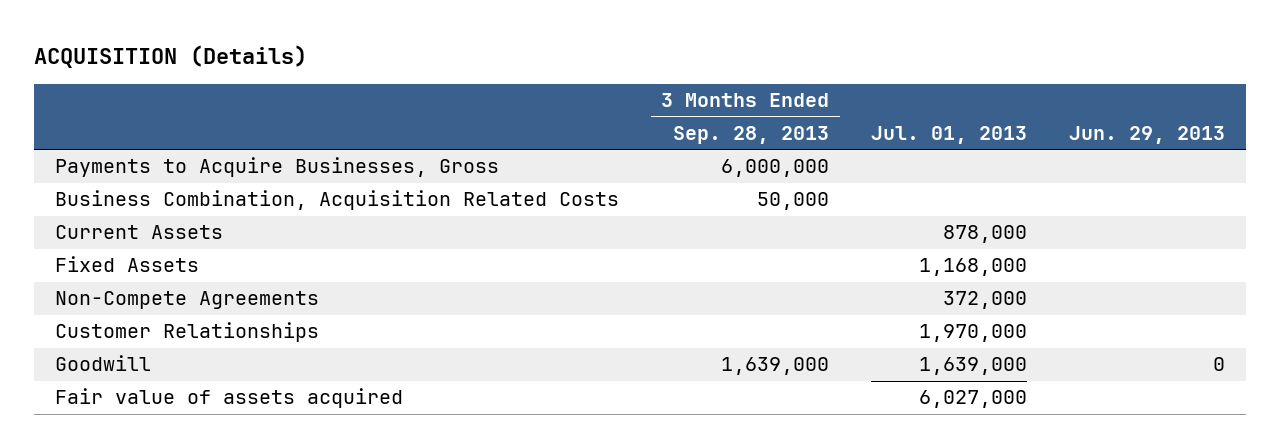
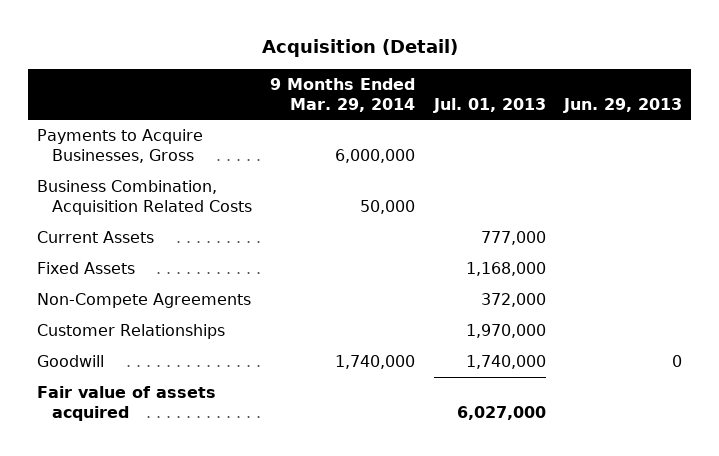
- ACQUISITION (Details)
+ Acquisition (Detail)
- | 3 Months Ended Sep. 28, 2013 | Jul. 01, 2013 | Jun. 29, 2013
+ | 9 Months Ended Mar. 29, 2014 | Jul. 01, 2013 | Jun. 29, 2013
- Current Assets | | 878,000 |
+ Current Assets | | 777,000 |
- Goodwill | 1,639,000 | 1,639,000 | 0
+ Goodwill | 1,740,000 | 1,740,000 | 0

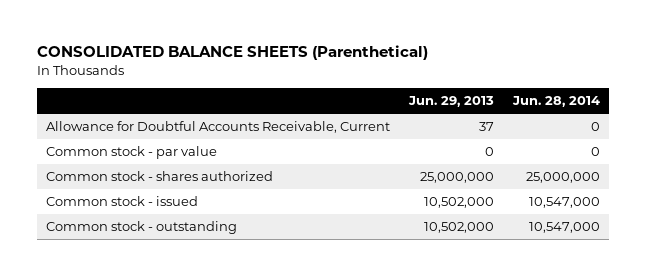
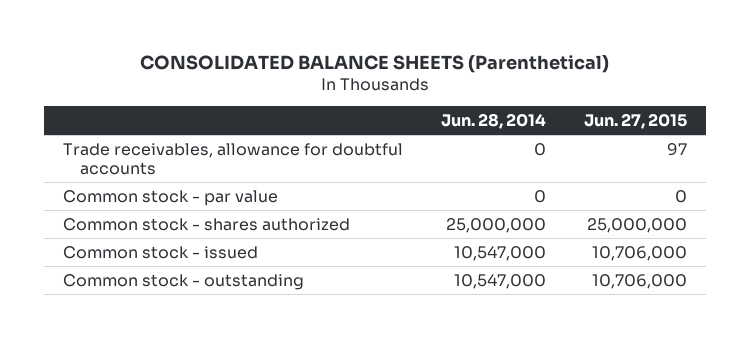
- | Jun. 29, 2013 | Jun. 28, 2014
+ | Jun. 28, 2014 | Jun. 27, 2015
- Allowance for Doubtful Accounts Receivable, Current | 37 | 0
+ Trade receivables, allowance for doubtful accounts | 0 | 97

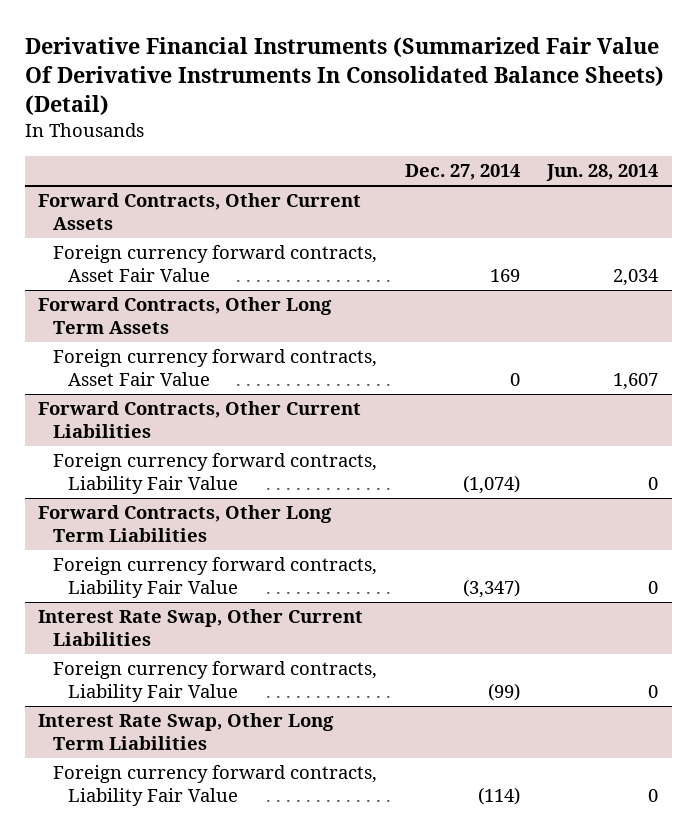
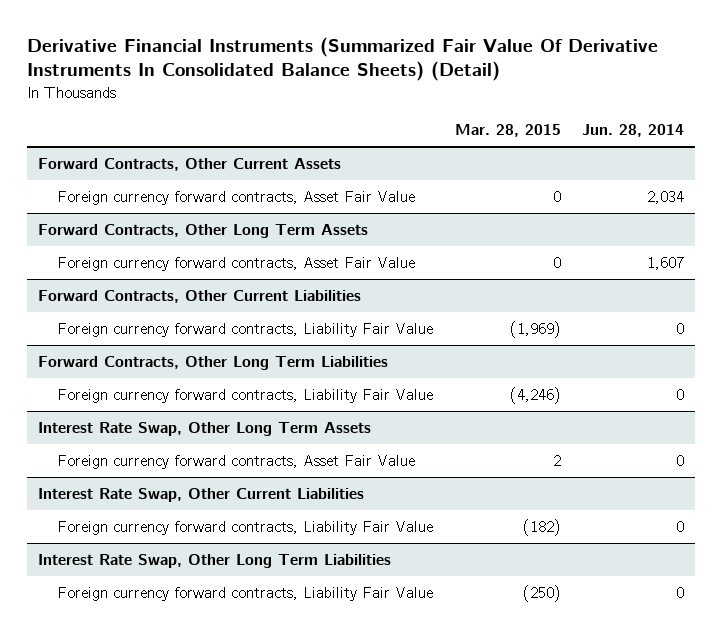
- | Dec. 27, 2014 | Jun. 28, 2014
+ | Mar. 28, 2015 | Jun. 28, 2014
+ Interest Rate Swap, Other Long Term Assets
+ Foreign currency forward contracts, Asset Fair Value | 2 | 0

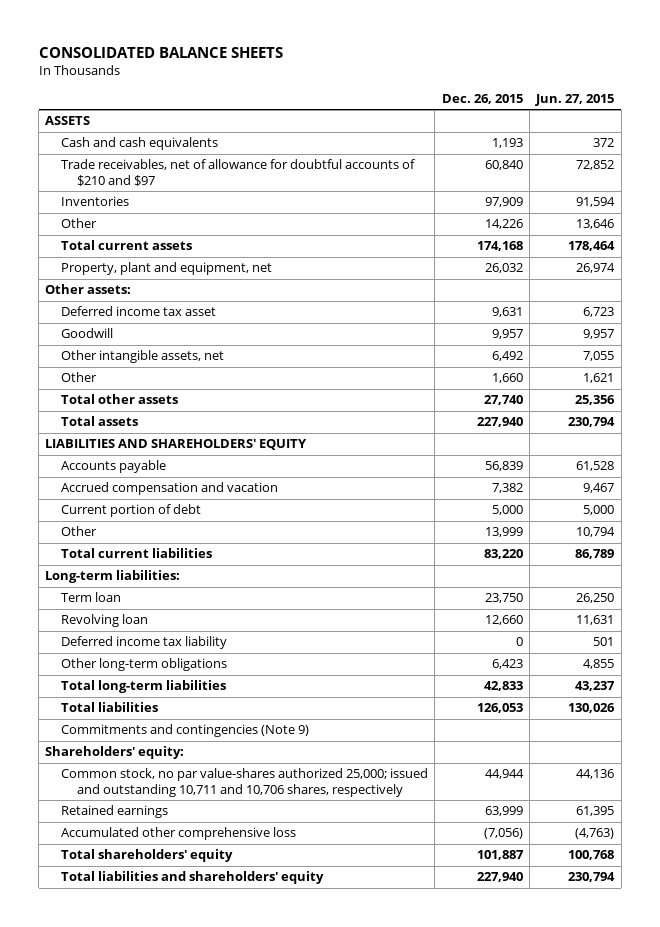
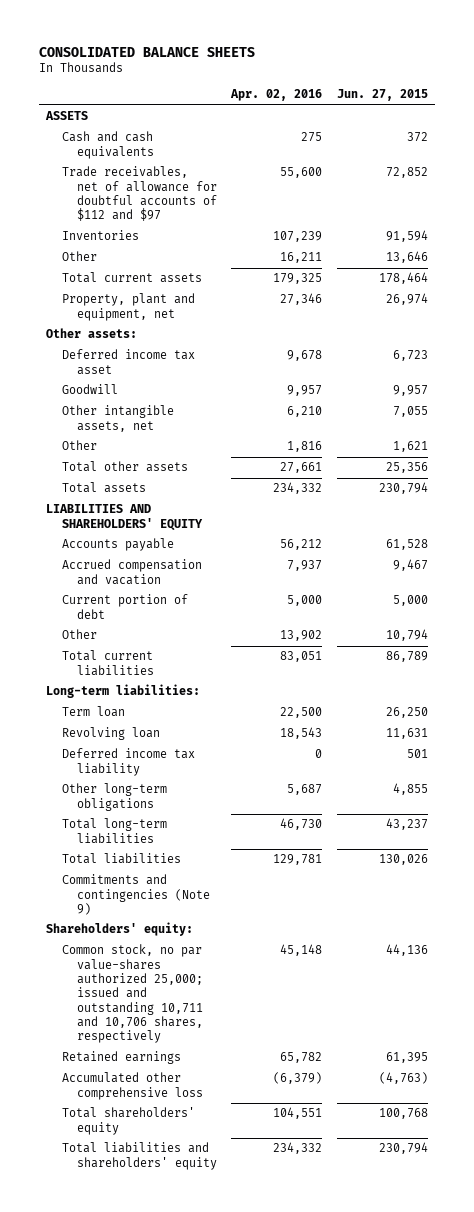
- | Dec. 26, 2015 | Jun. 27, 2015
+ | Apr. 02, 2016 | Jun. 27, 2015
- Trade receivables, net of allowance for doubtful accounts of $210 and $97 | 60,840 | 72,852
+ Trade receivables, net of allowance for doubtful accounts of $112 and $97 | 55,600 | 72,852

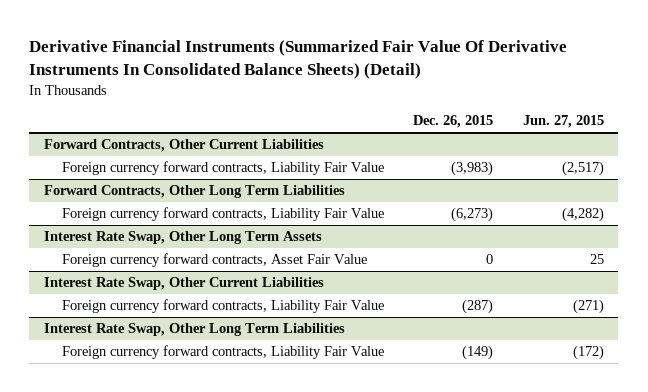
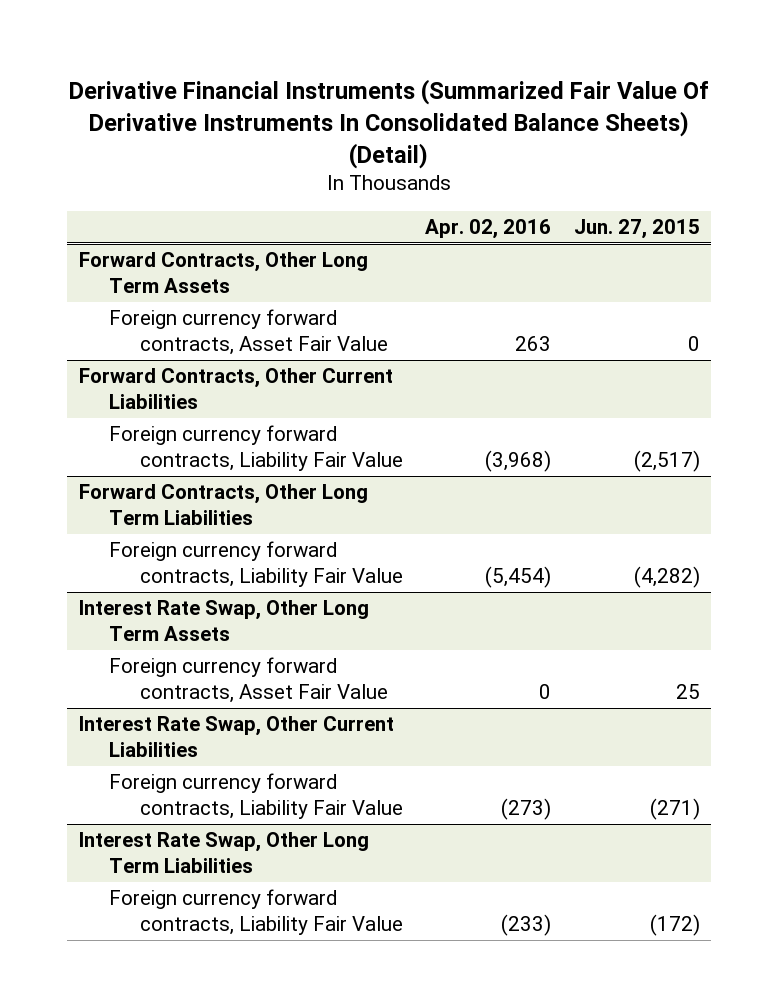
- | Dec. 26, 2015 | Jun. 27, 2015
+ | Apr. 02, 2016 | Jun. 27, 2015
+ Forward Contracts, Other Long Term Assets
+ Foreign currency forward contracts, Asset Fair Value | 263 | 0

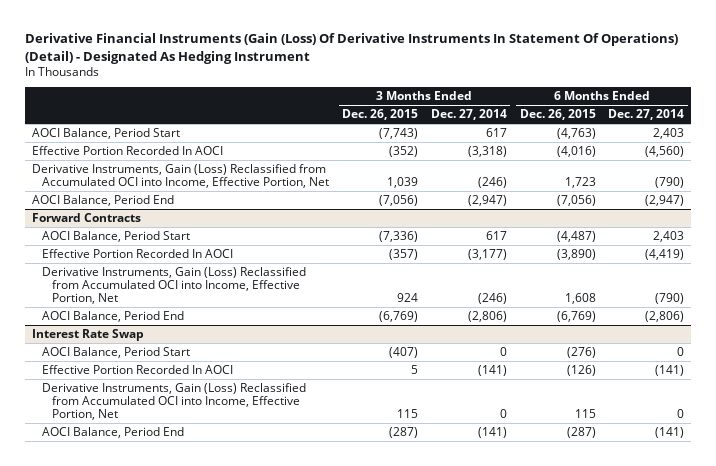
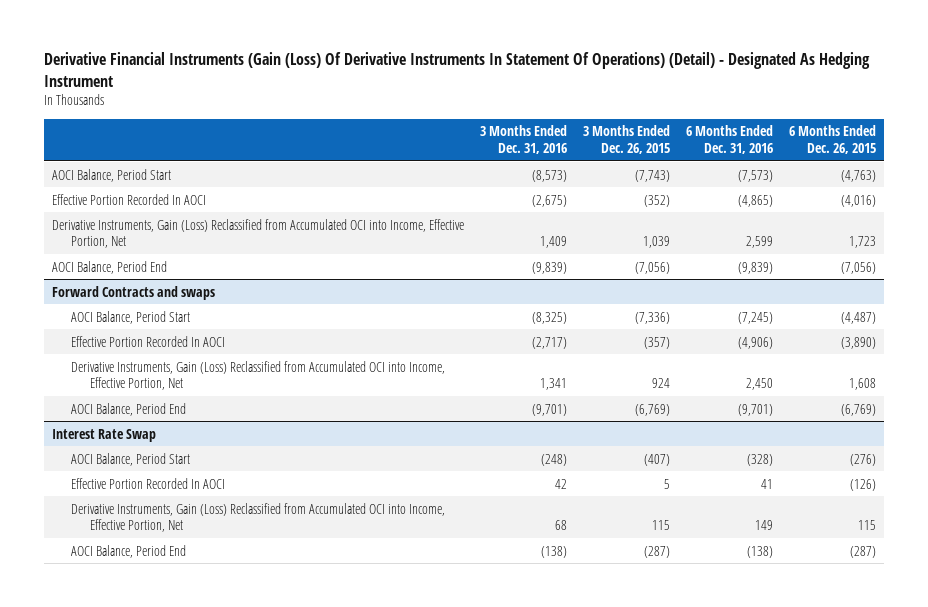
- | 3 Months Ended Dec. 26, 2015 | 3 Months Ended Dec. 27, 2014 | 6 Months Ended Dec. 26, 2015 | 6 Months Ended Dec. 27, 2014
+ | 3 Months Ended Dec. 31, 2016 | 3 Months Ended Dec. 26, 2015 | 6 Months Ended Dec. 31, 2016 | 6 Months Ended Dec. 26, 2015
- Forward Contracts
+ Forward Contracts and swaps

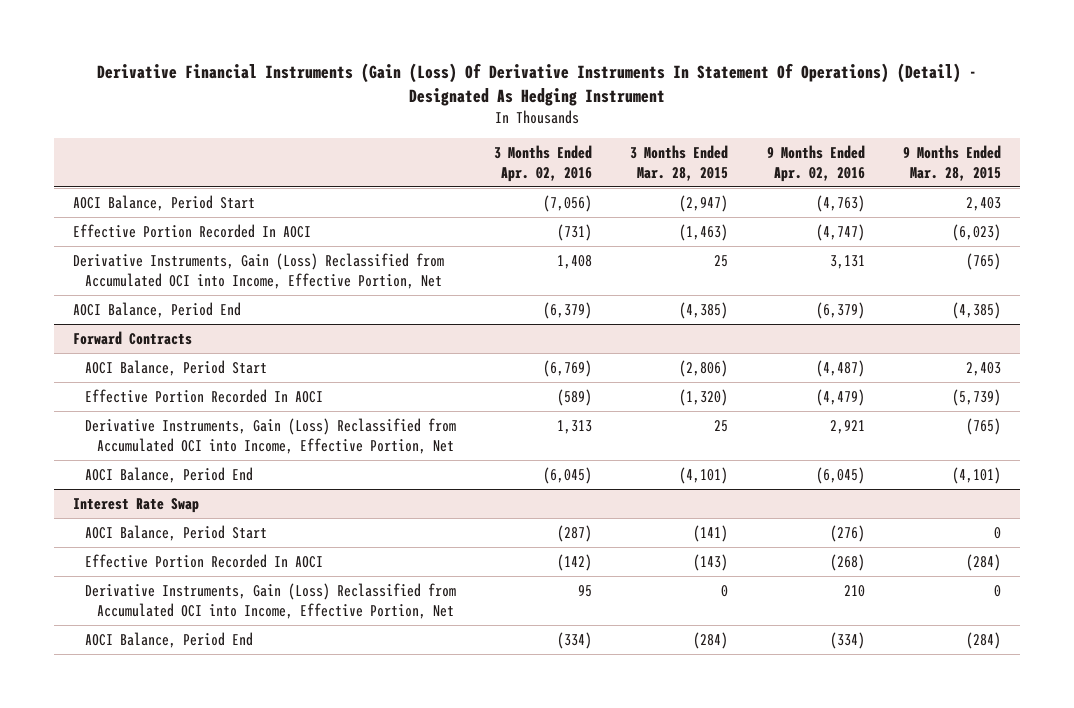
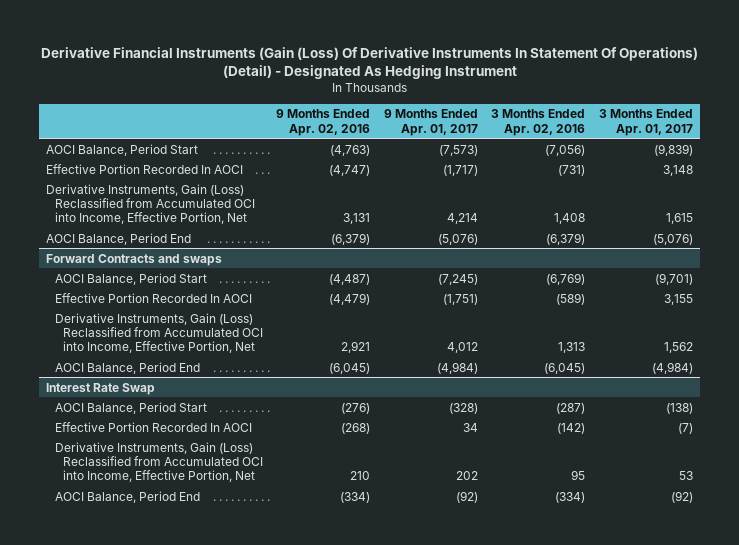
- | 3 Months Ended Apr. 02, 2016 | 3 Months Ended Mar. 28, 2015 | 9 Months Ended Apr. 02, 2016 | 9 Months Ended Mar. 28, 2015
+ | 9 Months Ended Apr. 02, 2016 | 9 Months Ended Apr. 01, 2017 | 3 Months Ended Apr. 02, 2016 | 3 Months Ended Apr. 01, 2017
- Forward Contracts
+ Forward Contracts and swaps

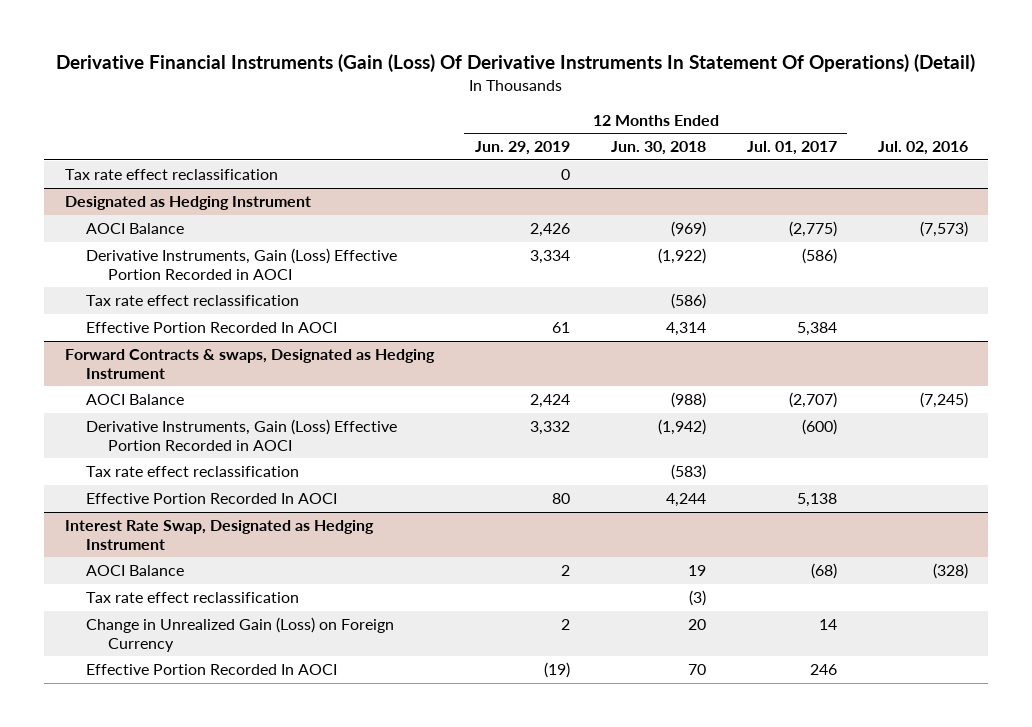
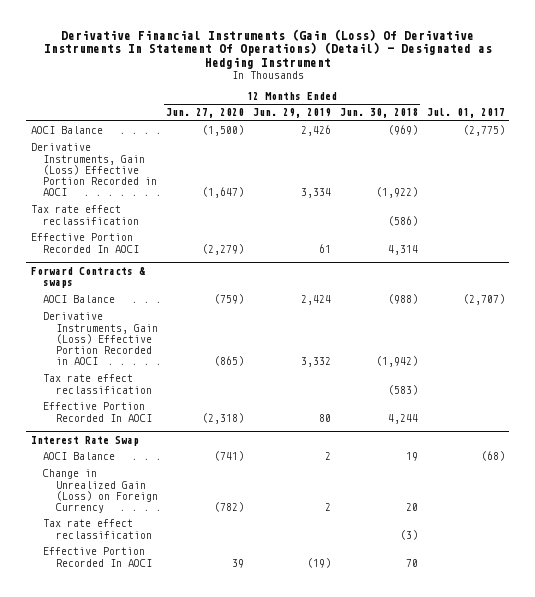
- Derivative Financial Instruments (Gain (Loss) Of Derivative Instruments In Statement Of Operations) (Detail)
+ Derivative Financial Instruments (Gain (Loss) Of Derivative Instruments In Statement Of Operations) (Detail) - Designated as Hedging Instrument
- | 12 Months Ended Jun. 29, 2019 | 12 Months Ended Jun. 30, 2018 | 12 Months Ended Jul. 01, 2017 | Jul. 02, 2016
+ | 12 Months Ended Jun. 27, 2020 | 12 Months Ended Jun. 29, 2019 | 12 Months Ended Jun. 30, 2018 | Jul. 01, 2017
- Tax rate effect reclassification | 0 | | |
- Designated as Hedging Instrument
- Forward Contracts & swaps, Designated as Hedging Instrument
+ Forward Contracts & swaps
- Interest Rate Swap, Designated as Hedging Instrument
+ Interest Rate Swap
- Tax rate effect reclassification | | (3) | |
+ Tax rate effect reclassification | | | (3) |

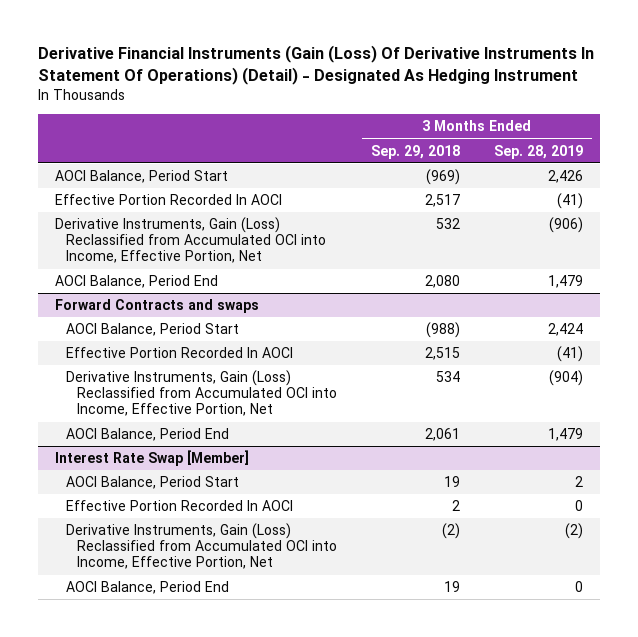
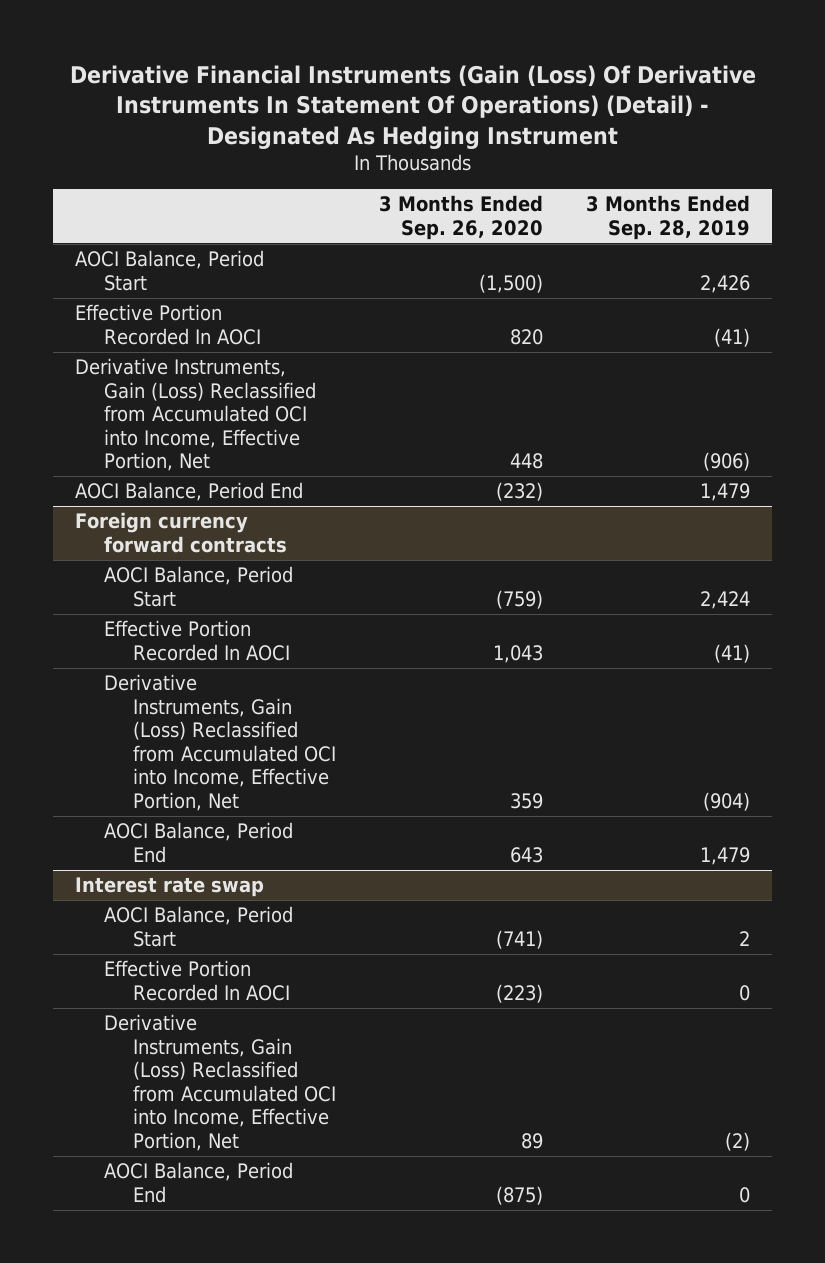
- | 3 Months Ended Sep. 29, 2018 | 3 Months Ended Sep. 28, 2019
+ | 3 Months Ended Sep. 26, 2020 | 3 Months Ended Sep. 28, 2019
- Forward Contracts and swaps
+ Foreign currency forward contracts
- Interest Rate Swap [Member]
+ Interest rate swap

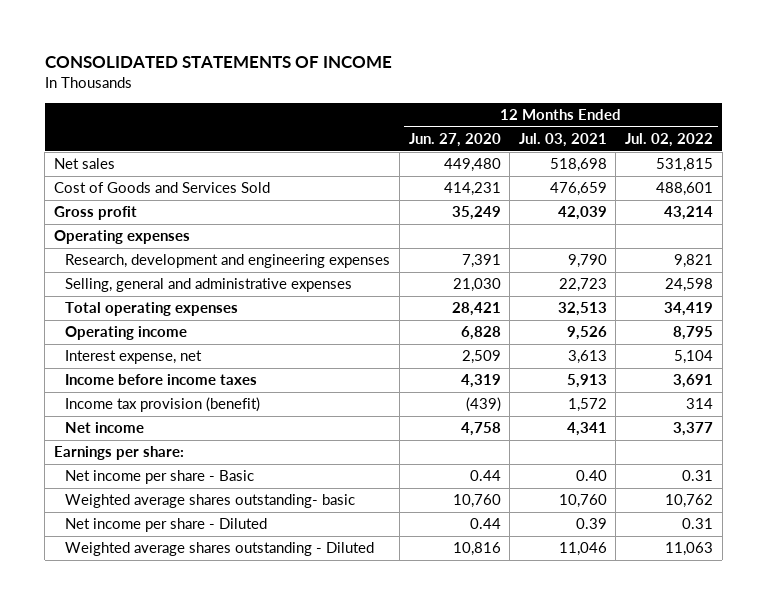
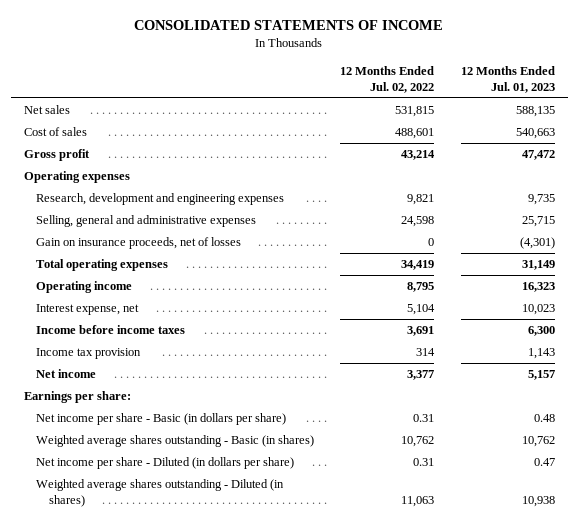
- | 12 Months Ended Jun. 27, 2020 | 12 Months Ended Jul. 03, 2021 | 12 Months Ended Jul. 02, 2022
+ | 12 Months Ended Jul. 02, 2022 | 12 Months Ended Jul. 01, 2023
- Cost of Goods and Services Sold | 414,231 | 476,659 | 488,601
+ Cost of sales | 488,601 | 540,663
+ Gain on insurance proceeds, net of losses | 0 | (4,301)
- Income tax provision (benefit) | (439) | 1,572 | 314
+ Income tax provision | 314 | 1,143
- Net income per share - Basic | 0.44 | 0.40 | 0.31
- Weighted average shares outstanding- basic | 10,760 | 10,760 | 10,762
- Net income per share - Diluted | 0.44 | 0.39 | 0.31
- Weighted average shares outstanding - Diluted | 10,816 | 11,046 | 11,063
+ Net income per share - Basic (in dollars per share) | 0.31 | 0.48
+ Weighted average shares outstanding - Basic (in shares) | 10,762 | 10,762
+ Net income per share - Diluted (in dollars per share) | 0.31 | 0.47
+ Weighted average shares outstanding - Diluted (in shares) | 11,063 | 10,938

